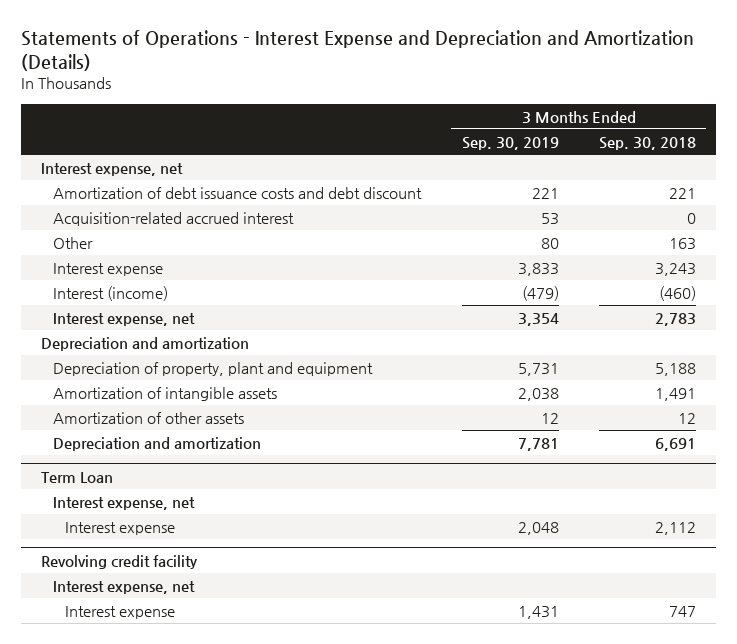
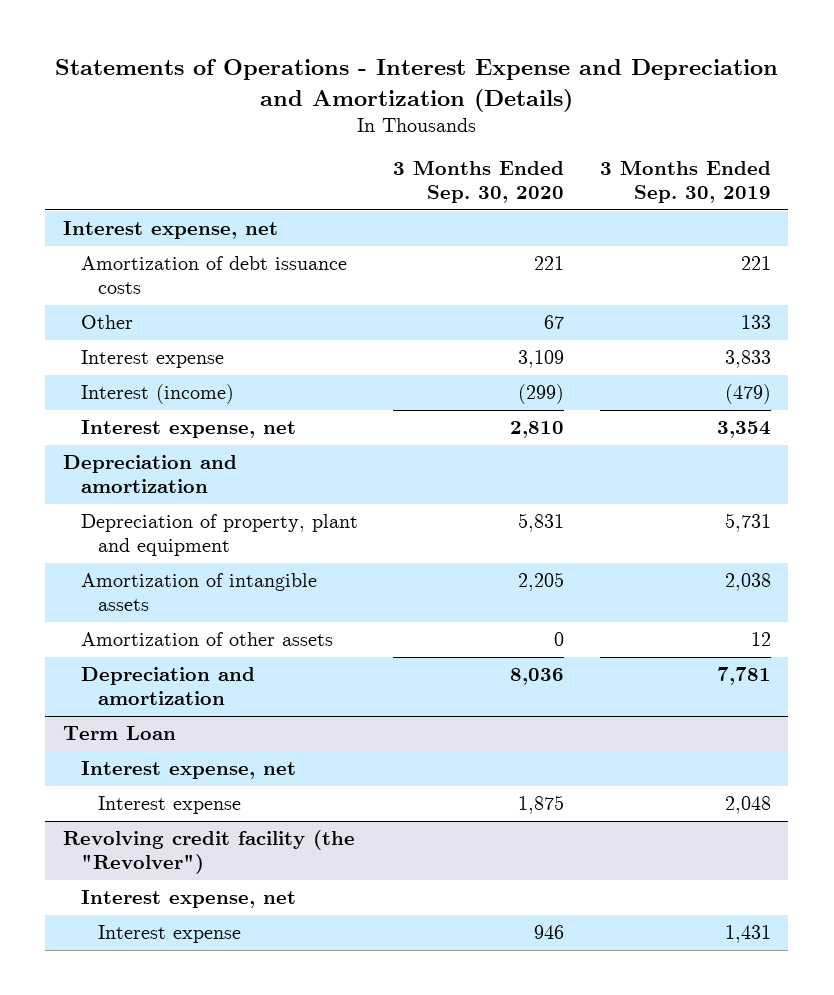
- | 3 Months Ended Sep. 30, 2019 | 3 Months Ended Sep. 30, 2018
+ | 3 Months Ended Sep. 30, 2020 | 3 Months Ended Sep. 30, 2019
- Amortization of debt issuance costs and debt discount | 221 | 221
- Acquisition-related accrued interest | 53 | 0
- Other | 80 | 163
+ Amortization of debt issuance costs | 221 | 221
+ Other | 67 | 133
- Revolving credit facility
+ Revolving credit facility (the "Revolver")

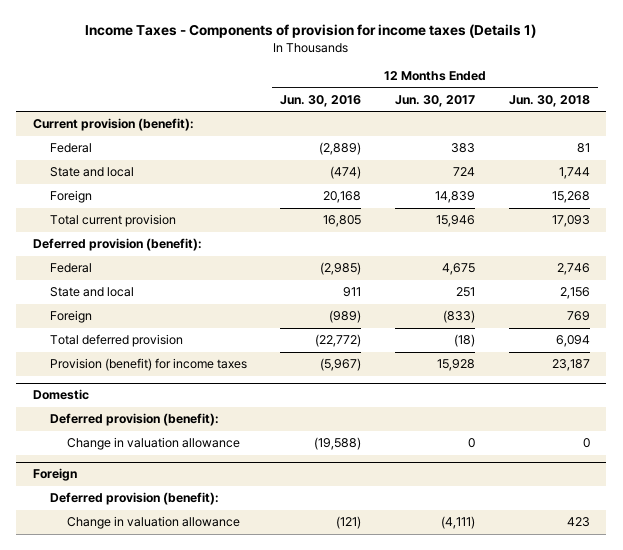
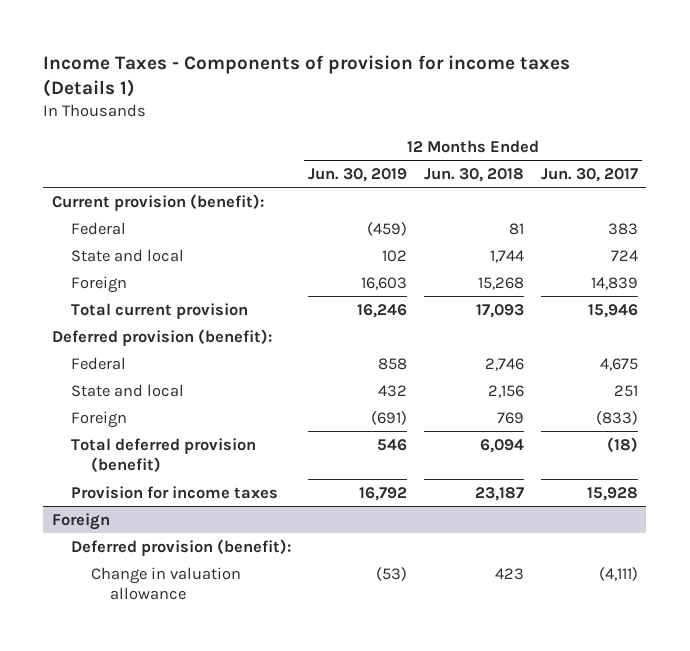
- | 12 Months Ended Jun. 30, 2016 | 12 Months Ended Jun. 30, 2017 | 12 Months Ended Jun. 30, 2018
+ | 12 Months Ended Jun. 30, 2019 | 12 Months Ended Jun. 30, 2018 | 12 Months Ended Jun. 30, 2017
- Total deferred provision | (22,772) | (18) | 6,094
- Provision (benefit) for income taxes | (5,967) | 15,928 | 23,187
- Domestic
- Deferred provision (benefit):
- Change in valuation allowance | (19,588) | 0 | 0
+ Total deferred provision (benefit) | 546 | 6,094 | (18)
+ Provision for income taxes | 16,792 | 23,187 | 15,928

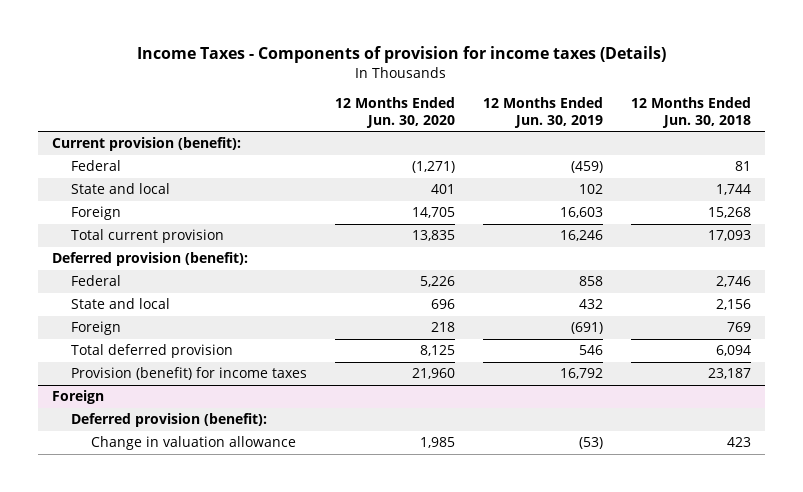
- Income Taxes - Components of provision for income taxes (Details 1)
+ Income Taxes - Components of provision for income taxes (Details)
- | 12 Months Ended Jun. 30, 2019 | 12 Months Ended Jun. 30, 2018 | 12 Months Ended Jun. 30, 2017
+ | 12 Months Ended Jun. 30, 2020 | 12 Months Ended Jun. 30, 2019 | 12 Months Ended Jun. 30, 2018
- Total deferred provision (benefit) | 546 | 6,094 | (18)
- Provision for income taxes | 16,792 | 23,187 | 15,928
+ Total deferred provision | 8,125 | 546 | 6,094
+ Provision (benefit) for income taxes | 21,960 | 16,792 | 23,187

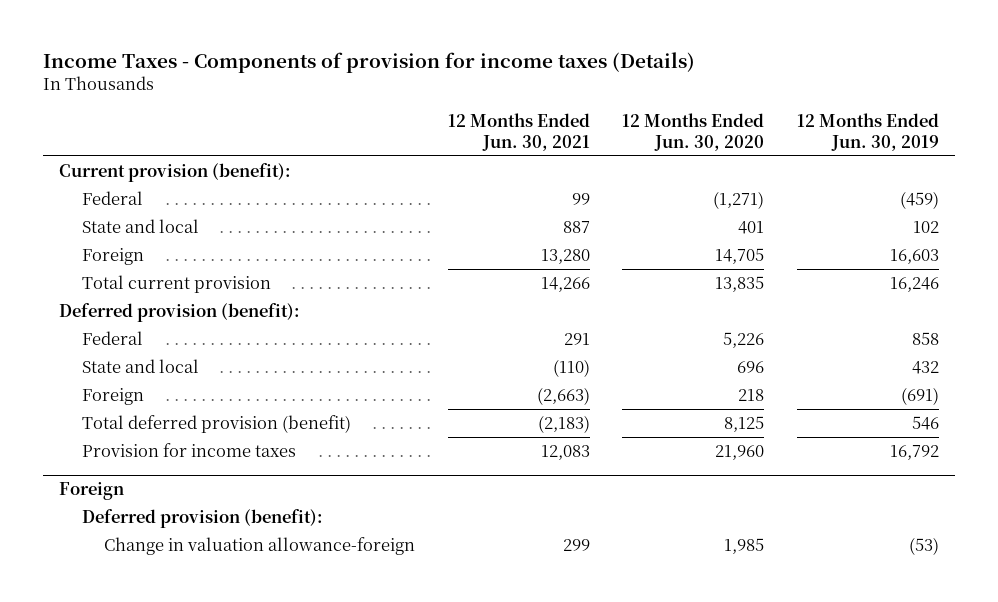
- | 12 Months Ended Jun. 30, 2020 | 12 Months Ended Jun. 30, 2019 | 12 Months Ended Jun. 30, 2018
+ | 12 Months Ended Jun. 30, 2021 | 12 Months Ended Jun. 30, 2020 | 12 Months Ended Jun. 30, 2019
- Total deferred provision | 8,125 | 546 | 6,094
- Provision (benefit) for income taxes | 21,960 | 16,792 | 23,187
+ Total deferred provision (benefit) | (2,183) | 8,125 | 546
+ Provision for income taxes | 12,083 | 21,960 | 16,792
@ Foreign
- Change in valuation allowance | 1,985 | (53) | 423
+ Change in valuation allowance-foreign | 299 | 1,985 | (53)

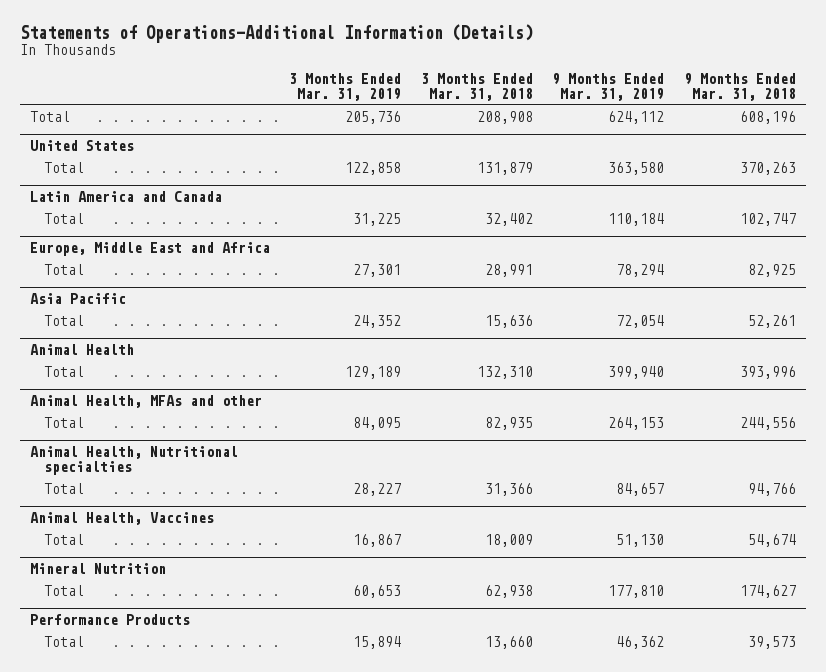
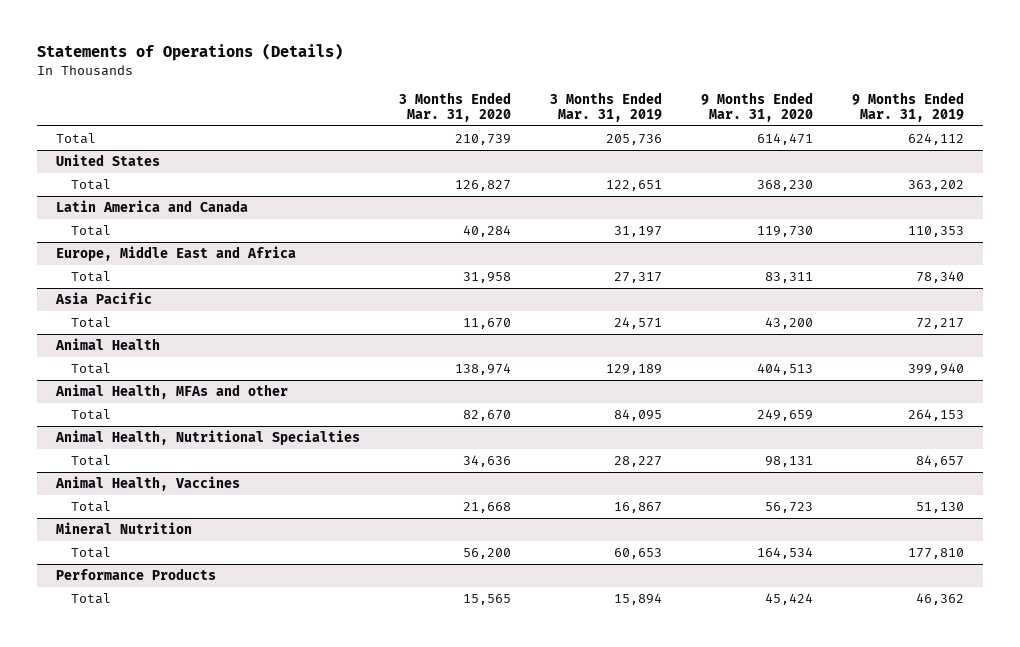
- Statements of Operations-Additional Information (Details)
+ Statements of Operations (Details)
- | 3 Months Ended Mar. 31, 2019 | 3 Months Ended Mar. 31, 2018 | 9 Months Ended Mar. 31, 2019 | 9 Months Ended Mar. 31, 2018
+ | 3 Months Ended Mar. 31, 2020 | 3 Months Ended Mar. 31, 2019 | 9 Months Ended Mar. 31, 2020 | 9 Months Ended Mar. 31, 2019
@ United States
- Total | 122,858 | 131,879 | 363,580 | 370,263
+ Total | 126,827 | 122,651 | 368,230 | 363,202
@ Latin America and Canada
- Total | 31,225 | 32,402 | 110,184 | 102,747
+ Total | 40,284 | 31,197 | 119,730 | 110,353
@ Europe, Middle East and Africa
- Total | 27,301 | 28,991 | 78,294 | 82,925
+ Total | 31,958 | 27,317 | 83,311 | 78,340
@ Asia Pacific
- Total | 24,352 | 15,636 | 72,054 | 52,261
+ Total | 11,670 | 24,571 | 43,200 | 72,217
- Animal Health, Nutritional specialties
+ Animal Health, Nutritional Specialties

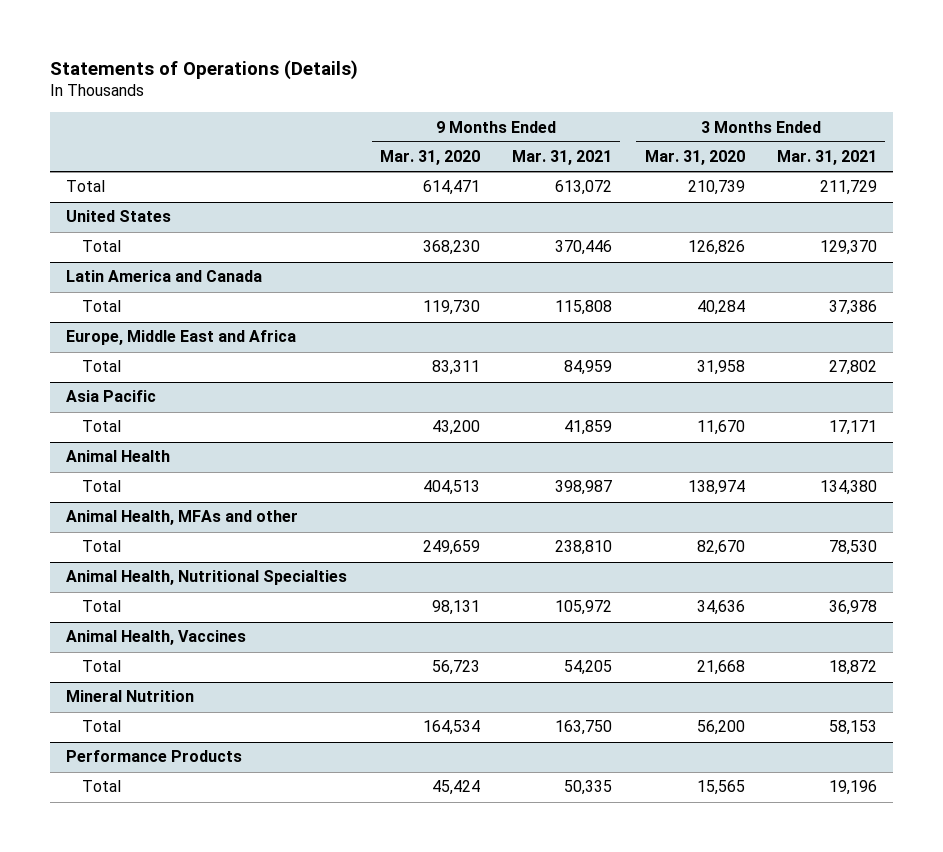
- | 3 Months Ended Mar. 31, 2020 | 3 Months Ended Mar. 31, 2019 | 9 Months Ended Mar. 31, 2020 | 9 Months Ended Mar. 31, 2019
+ | 9 Months Ended Mar. 31, 2020 | 9 Months Ended Mar. 31, 2021 | 3 Months Ended Mar. 31, 2020 | 3 Months Ended Mar. 31, 2021
@ United States
- Total | 126,827 | 122,651 | 368,230 | 363,202
+ Total | 368,230 | 370,446 | 126,826 | 129,370

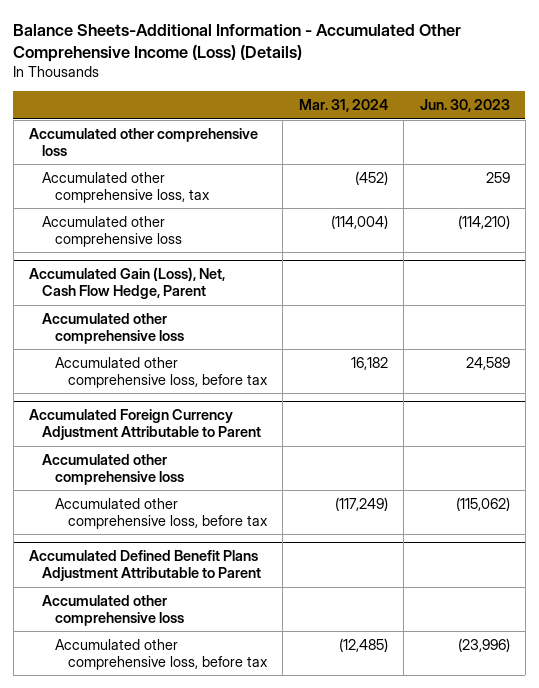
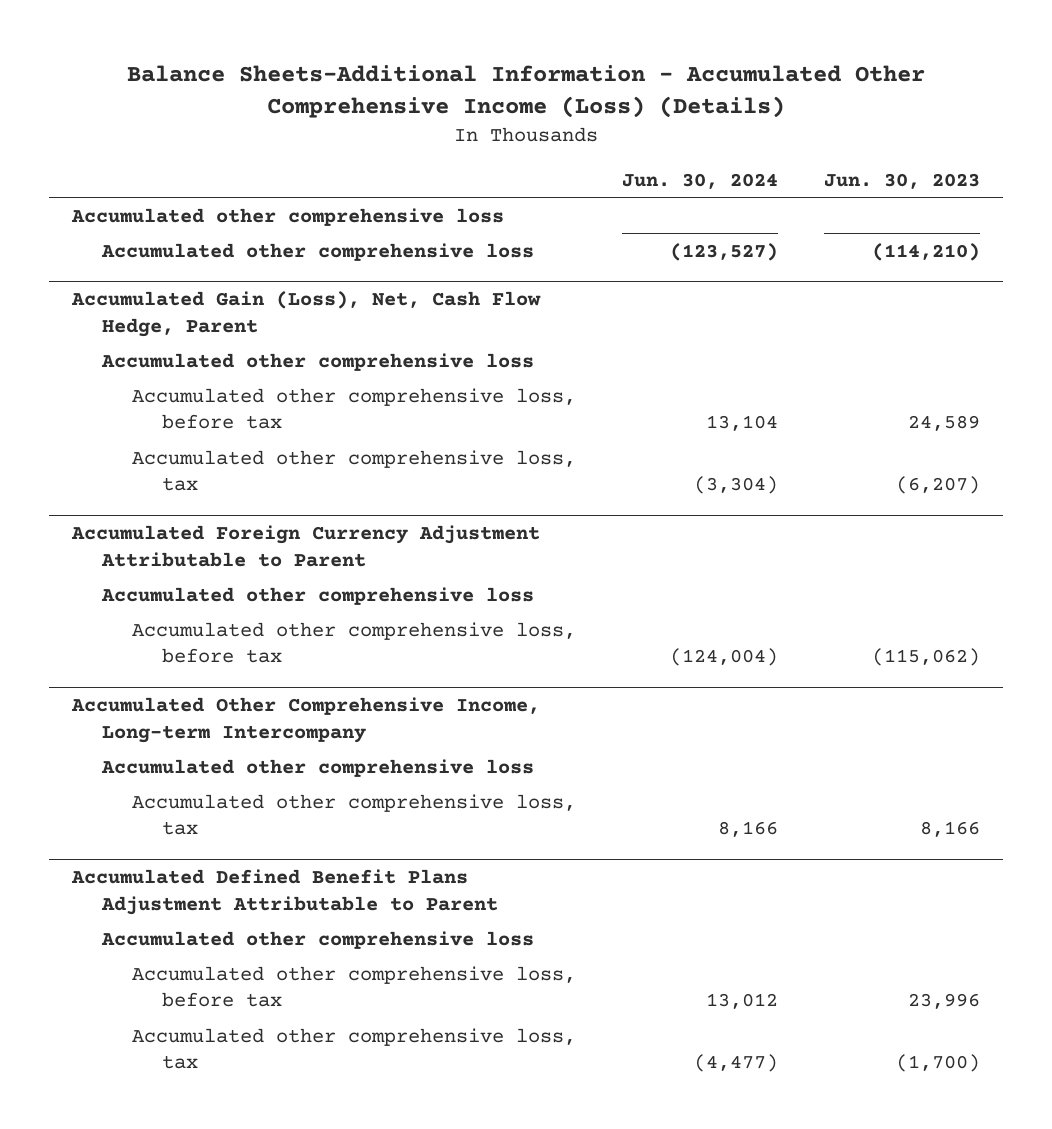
- | Mar. 31, 2024 | Jun. 30, 2023
+ | Jun. 30, 2024 | Jun. 30, 2023
- Accumulated other comprehensive loss, tax | (452) | 259
@ Accumulated Gain (Loss), Net, Cash Flow Hedge, Parent
+ Accumulated other comprehensive loss, tax | (3,304) | (6,207)
+ Accumulated Other Comprehensive Income, Long-term Intercompany
+ Accumulated other comprehensive loss
+ Accumulated other comprehensive loss, tax | 8,166 | 8,166
@ Accumulated Defined Benefit Plans Adjustment Attributable to Parent
- Accumulated other comprehensive loss, before tax | (12,485) | (23,996)
+ Accumulated other comprehensive loss, before tax | 13,012 | 23,996
+ Accumulated other comprehensive loss, tax | (4,477) | (1,700)

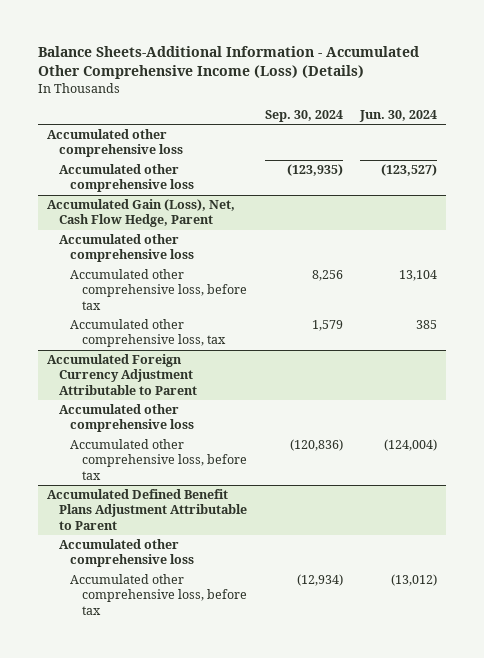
- | Jun. 30, 2024 | Jun. 30, 2023
+ | Sep. 30, 2024 | Jun. 30, 2024
@ Accumulated Gain (Loss), Net, Cash Flow Hedge, Parent
- Accumulated other comprehensive loss, tax | (3,304) | (6,207)
+ Accumulated other comprehensive loss, tax | 1,579 | 385
- Accumulated Other Comprehensive Income, Long-term Intercompany
- Accumulated other comprehensive loss
- Accumulated other comprehensive loss, tax | 8,166 | 8,166
@ Accumulated Defined Benefit Plans Adjustment Attributable to Parent
- Accumulated other comprehensive loss, before tax | 13,012 | 23,996
- Accumulated other comprehensive loss, tax | (4,477) | (1,700)
+ Accumulated other comprehensive loss, before tax | (12,934) | (13,012)

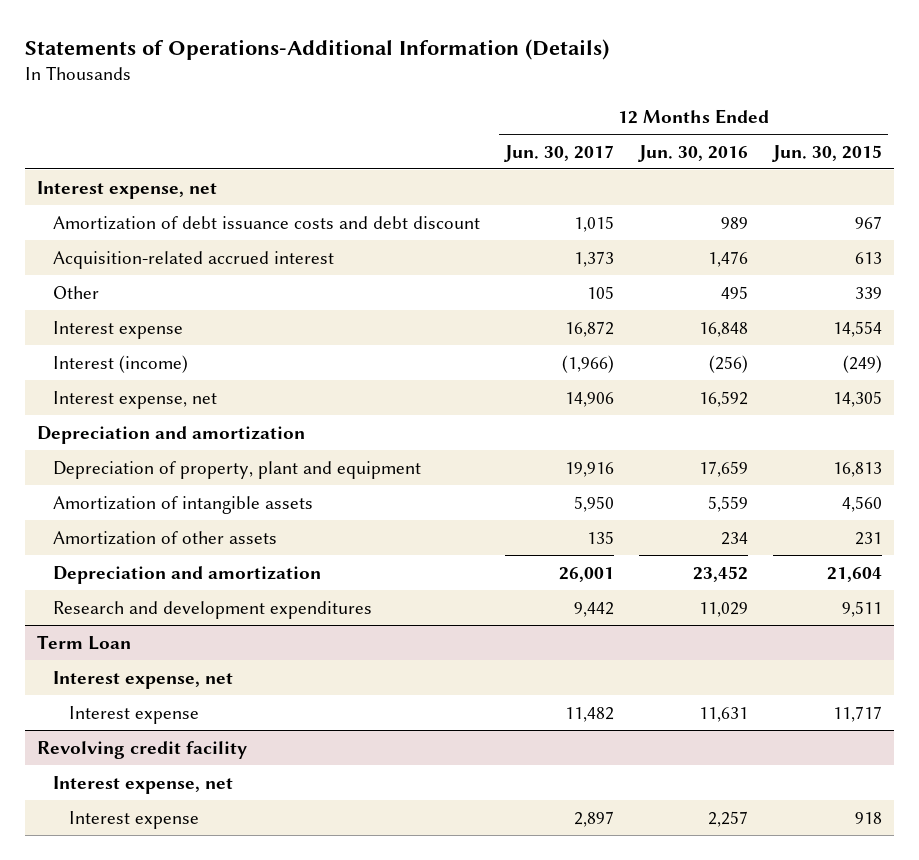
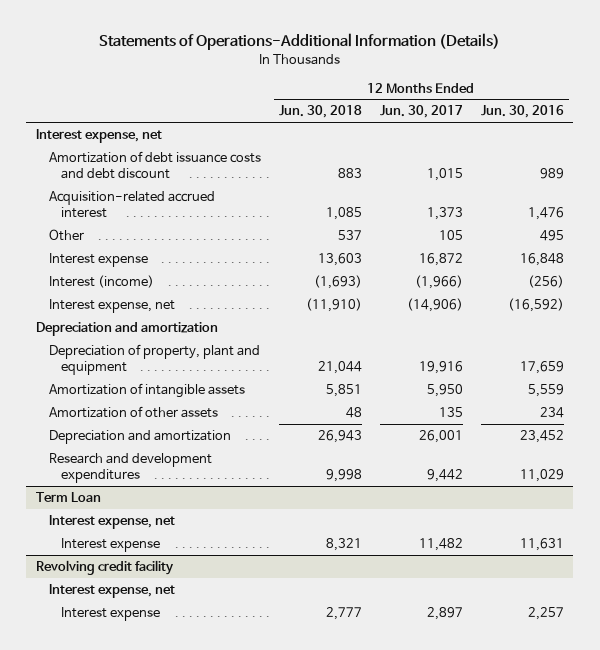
- | 12 Months Ended Jun. 30, 2017 | 12 Months Ended Jun. 30, 2016 | 12 Months Ended Jun. 30, 2015
+ | 12 Months Ended Jun. 30, 2018 | 12 Months Ended Jun. 30, 2017 | 12 Months Ended Jun. 30, 2016
- Interest expense, net | 14,906 | 16,592 | 14,305
+ Interest expense, net | (11,910) | (14,906) | (16,592)

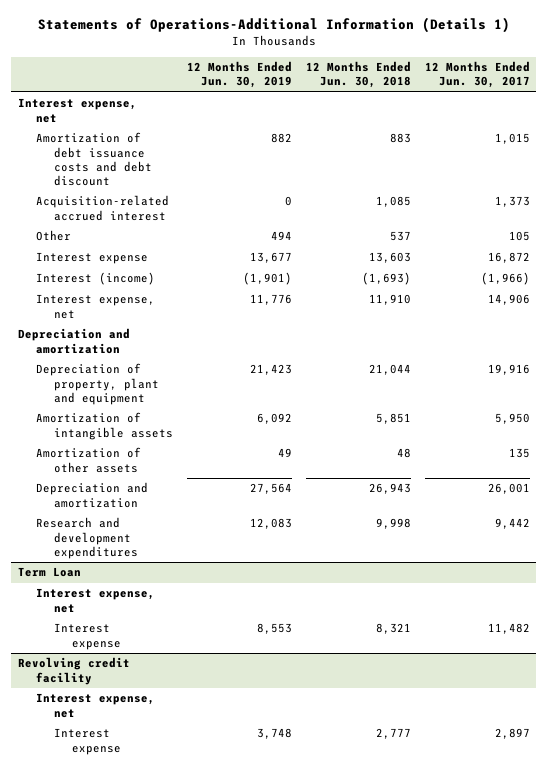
- Statements of Operations-Additional Information (Details)
+ Statements of Operations-Additional Information (Details 1)
- | 12 Months Ended Jun. 30, 2018 | 12 Months Ended Jun. 30, 2017 | 12 Months Ended Jun. 30, 2016
+ | 12 Months Ended Jun. 30, 2019 | 12 Months Ended Jun. 30, 2018 | 12 Months Ended Jun. 30, 2017
- Interest expense, net | (11,910) | (14,906) | (16,592)
+ Interest expense, net | 11,776 | 11,910 | 14,906

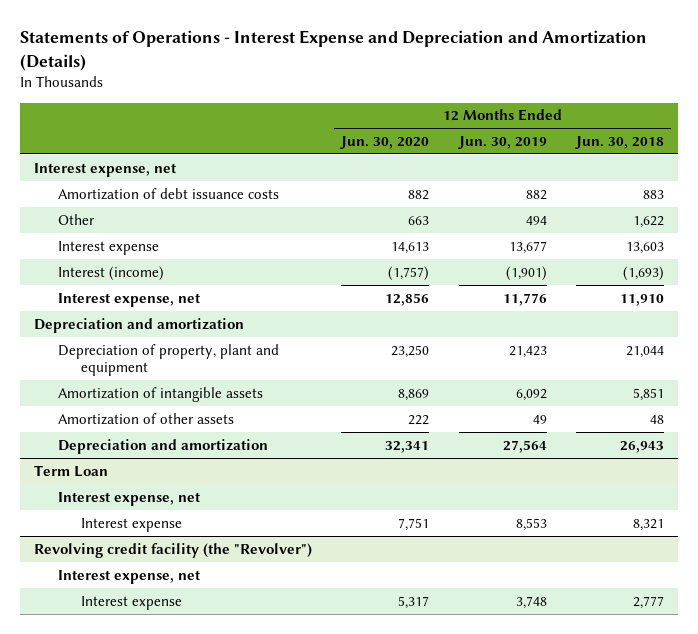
- Statements of Operations-Additional Information (Details 1)
+ Statements of Operations - Interest Expense and Depreciation and Amortization (Details)
- | 12 Months Ended Jun. 30, 2019 | 12 Months Ended Jun. 30, 2018 | 12 Months Ended Jun. 30, 2017
+ | 12 Months Ended Jun. 30, 2020 | 12 Months Ended Jun. 30, 2019 | 12 Months Ended Jun. 30, 2018
- Amortization of debt issuance costs and debt discount | 882 | 883 | 1,015
- Acquisition-related accrued interest | 0 | 1,085 | 1,373
- Other | 494 | 537 | 105
+ Amortization of debt issuance costs | 882 | 882 | 883
+ Other | 663 | 494 | 1,622
- Research and development expenditures | 12,083 | 9,998 | 9,442
- Revolving credit facility
+ Revolving credit facility (the "Revolver")

